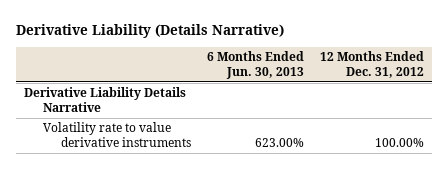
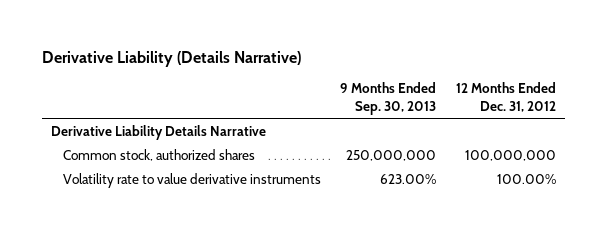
- | 6 Months Ended Jun. 30, 2013 | 12 Months Ended Dec. 31, 2012
+ | 9 Months Ended Sep. 30, 2013 | 12 Months Ended Dec. 31, 2012
+ Common stock, authorized shares | 250,000,000 | 100,000,000

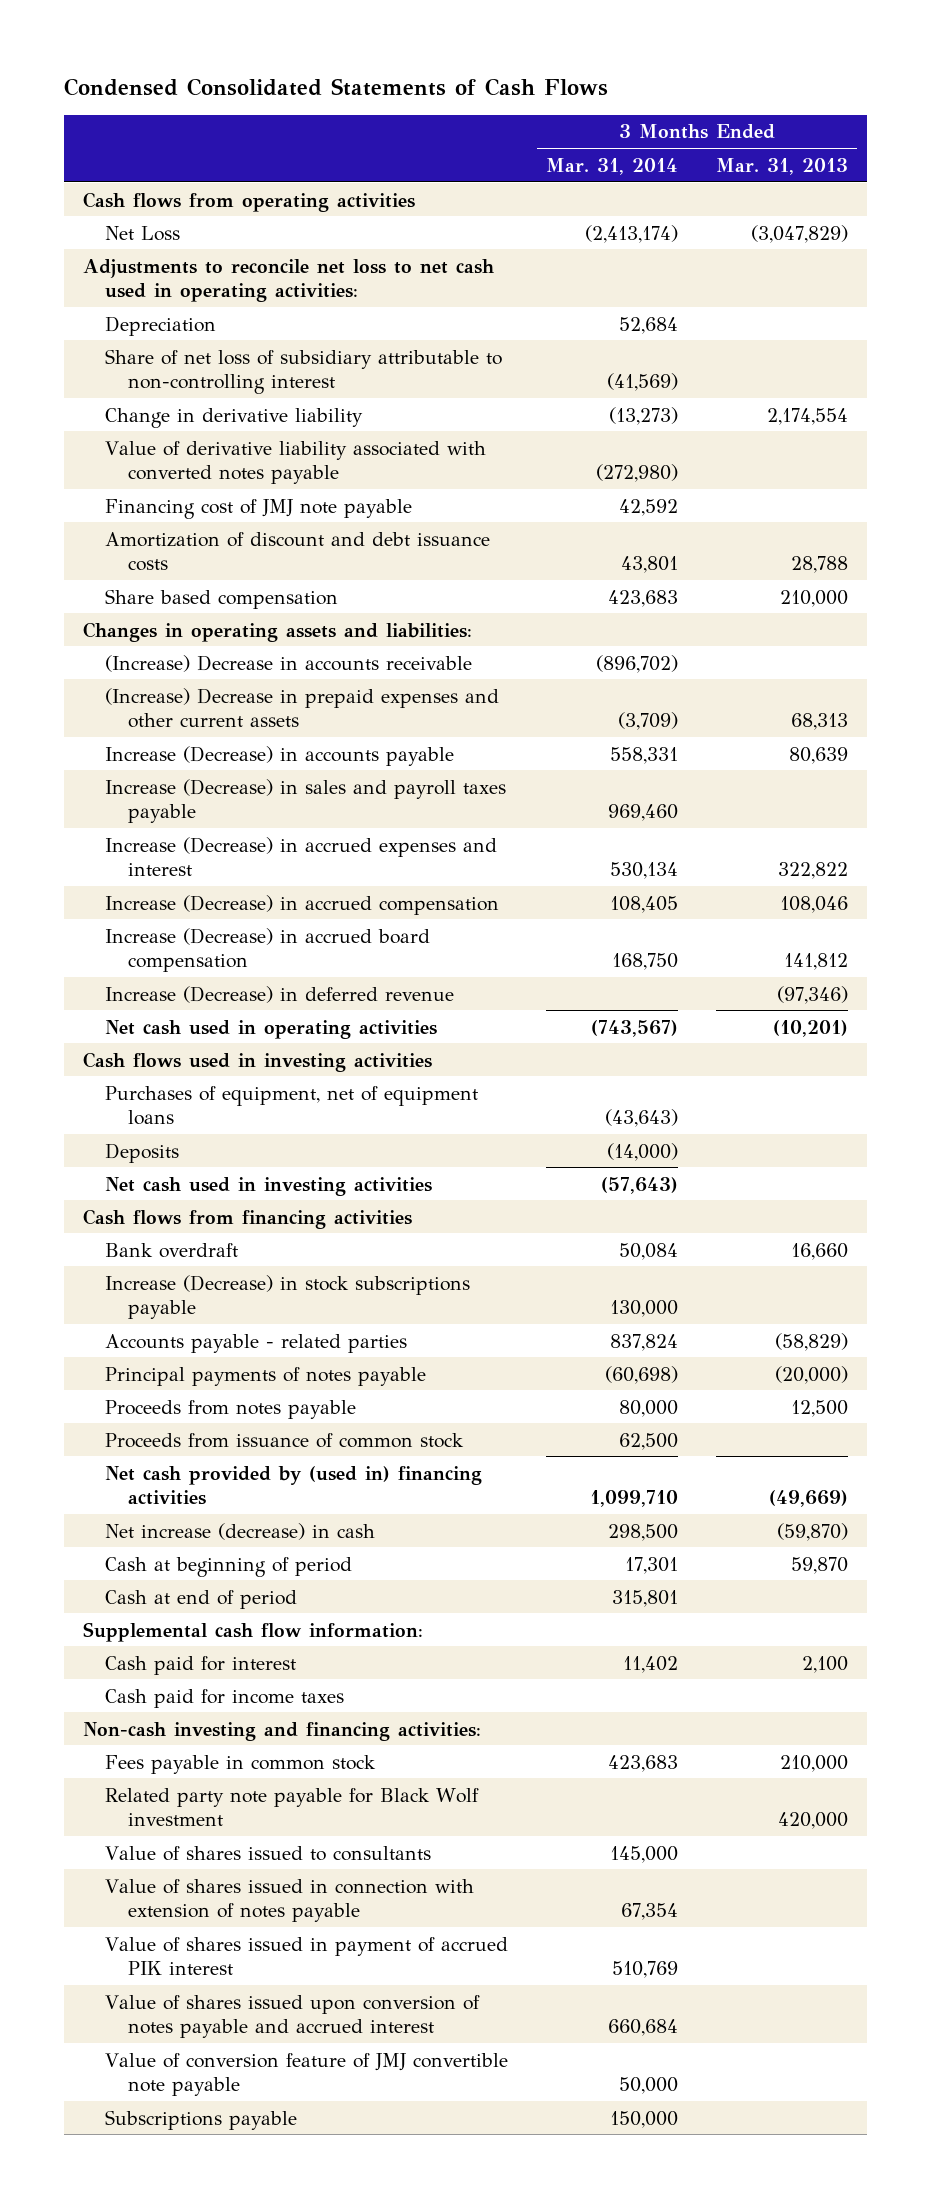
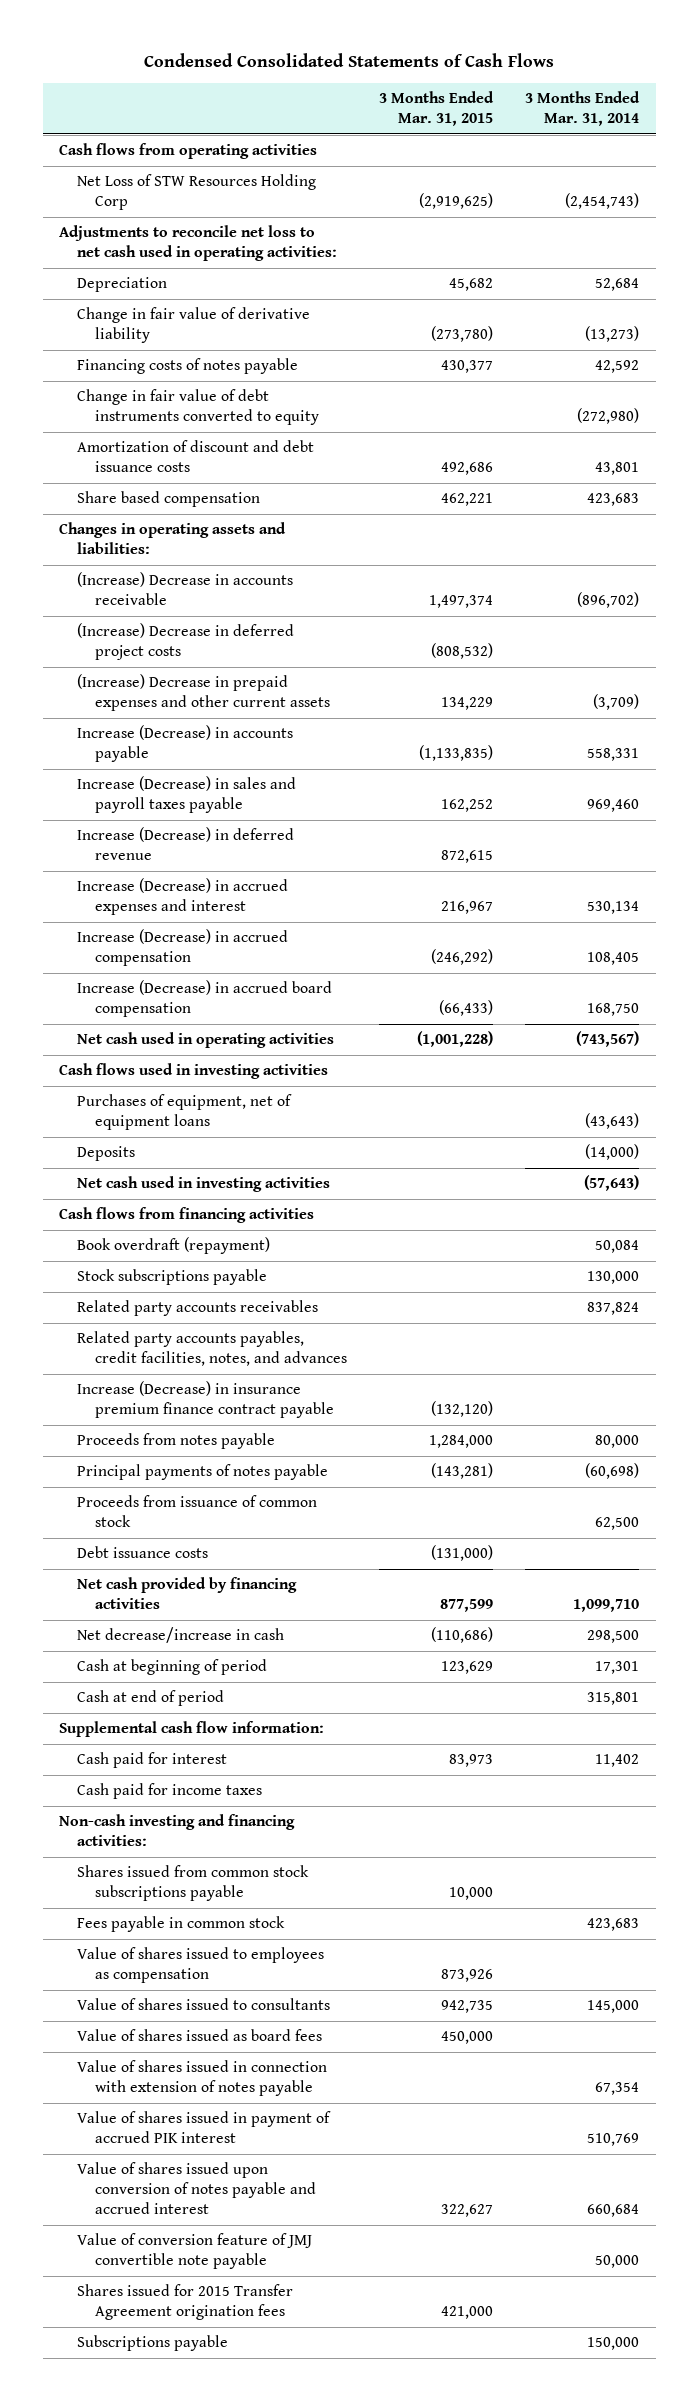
- | 3 Months Ended Mar. 31, 2014 | 3 Months Ended Mar. 31, 2013
+ | 3 Months Ended Mar. 31, 2015 | 3 Months Ended Mar. 31, 2014
- Net Loss | (2,413,174) | (3,047,829)
+ Net Loss of STW Resources Holding Corp | (2,919,625) | (2,454,743)
- Share of net loss of subsidiary attributable to non-controlling interest | (41,569) |
- Change in derivative liability | (13,273) | 2,174,554
- Value of derivative liability associated with converted notes payable | (272,980) |
- Financing cost of JMJ note payable | 42,592 |
+ Change in fair value of derivative liability | (273,780) | (13,273)
+ Financing costs of notes payable | 430,377 | 42,592
+ Change in fair value of debt instruments converted to equity | | (272,980)
+ (Increase) Decrease in deferred project costs | (808,532) |
moved up: Increase (Decrease) in deferred revenue | 872,615 |
- Bank overdraft | 50,084 | 16,660
- Increase (Decrease) in stock subscriptions payable | 130,000 |
- Accounts payable - related parties | 837,824 | (58,829)
+ Book overdraft (repayment) | | 50,084
+ Stock subscriptions payable | | 130,000
+ Related party accounts receivables | | 837,824
+ Related party accounts payables, credit facilities, notes, and advances
+ Increase (Decrease) in insurance premium finance contract payable | (132,120) |
moved down: Principal payments of notes payable | (143,281) | (60,698)
- Net cash provided by (used in) financing activities | 1,099,710 | (49,669)
- Net increase (decrease) in cash | 298,500 | (59,870)
+ Debt issuance costs | (131,000) |
+ Net cash provided by financing activities | 877,599 | 1,099,710
+ Net decrease/increase in cash | (110,686) | 298,500
+ Shares issued from common stock subscriptions payable | 10,000 |
- Related party note payable for Black Wolf investment | | 420,000
+ Value of shares issued to employees as compensation | 873,926 |
+ Value of shares issued as board fees | 450,000 |
+ Shares issued for 2015 Transfer Agreement origination fees | 421,000 |

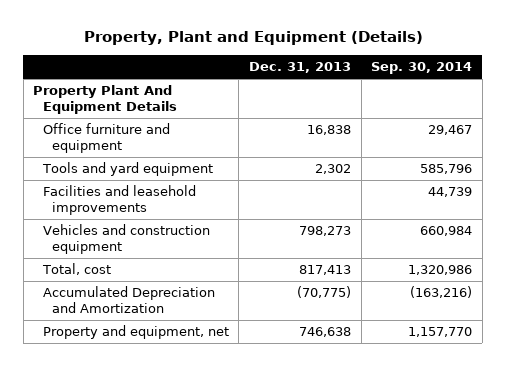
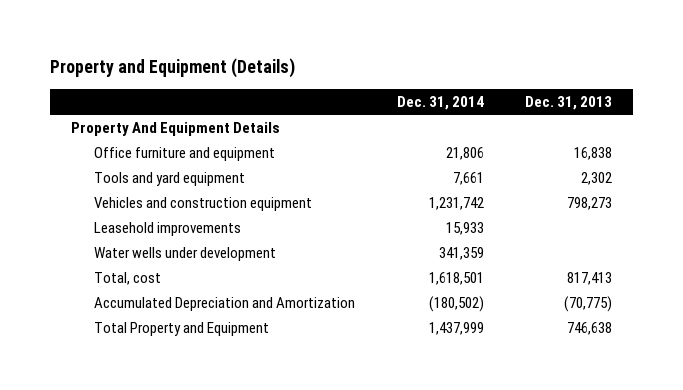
- Property, Plant and Equipment (Details)
+ Property and Equipment (Details)
- | Dec. 31, 2013 | Sep. 30, 2014
+ | Dec. 31, 2014 | Dec. 31, 2013
- Property Plant And Equipment Details
+ Property And Equipment Details
- Facilities and leasehold improvements | | 44,739
+ Leasehold improvements | 15,933 |
+ Water wells under development | 341,359 |
- Property and equipment, net | 746,638 | 1,157,770
+ Total Property and Equipment | 1,437,999 | 746,638

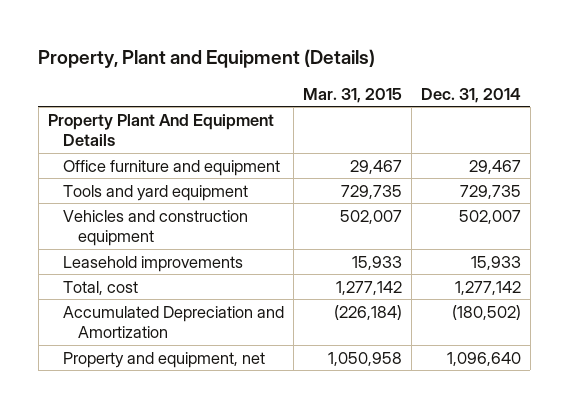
- Property and Equipment (Details)
+ Property, Plant and Equipment (Details)
- | Dec. 31, 2014 | Dec. 31, 2013
+ | Mar. 31, 2015 | Dec. 31, 2014
- Property And Equipment Details
- Office furniture and equipment | 21,806 | 16,838
- Tools and yard equipment | 7,661 | 2,302
- Vehicles and construction equipment | 1,231,742 | 798,273
+ Property Plant And Equipment Details
+ Office furniture and equipment | 29,467 | 29,467
+ Tools and yard equipment | 729,735 | 729,735
+ Vehicles and construction equipment | 502,007 | 502,007
- Water wells under development | 341,359 |
- Total, cost | 1,618,501 | 817,413
+ Total, cost | 1,277,142 | 1,277,142
- Total Property and Equipment | 1,437,999 | 746,638
+ Property and equipment, net | 1,050,958 | 1,096,640

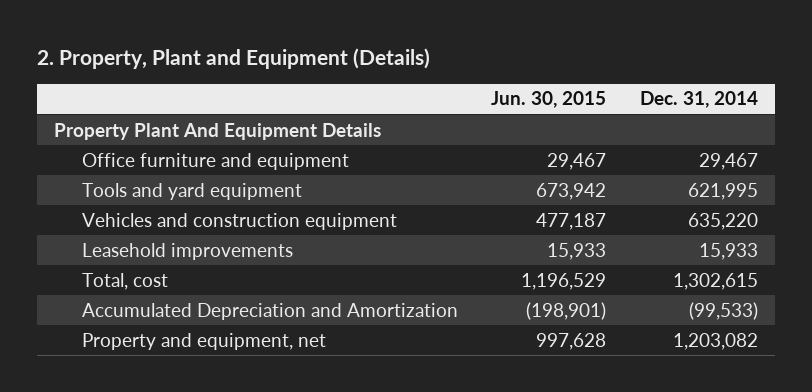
- Property, Plant and Equipment (Details)
+ 2. Property, Plant and Equipment (Details)
- | Mar. 31, 2015 | Dec. 31, 2014
+ | Jun. 30, 2015 | Dec. 31, 2014
- Tools and yard equipment | 729,735 | 729,735
- Vehicles and construction equipment | 502,007 | 502,007
+ Tools and yard equipment | 673,942 | 621,995
+ Vehicles and construction equipment | 477,187 | 635,220
- Total, cost | 1,277,142 | 1,277,142
- Accumulated Depreciation and Amortization | (226,184) | (180,502)
- Property and equipment, net | 1,050,958 | 1,096,640
+ Total, cost | 1,196,529 | 1,302,615
+ Accumulated Depreciation and Amortization | (198,901) | (99,533)
+ Property and equipment, net | 997,628 | 1,203,082

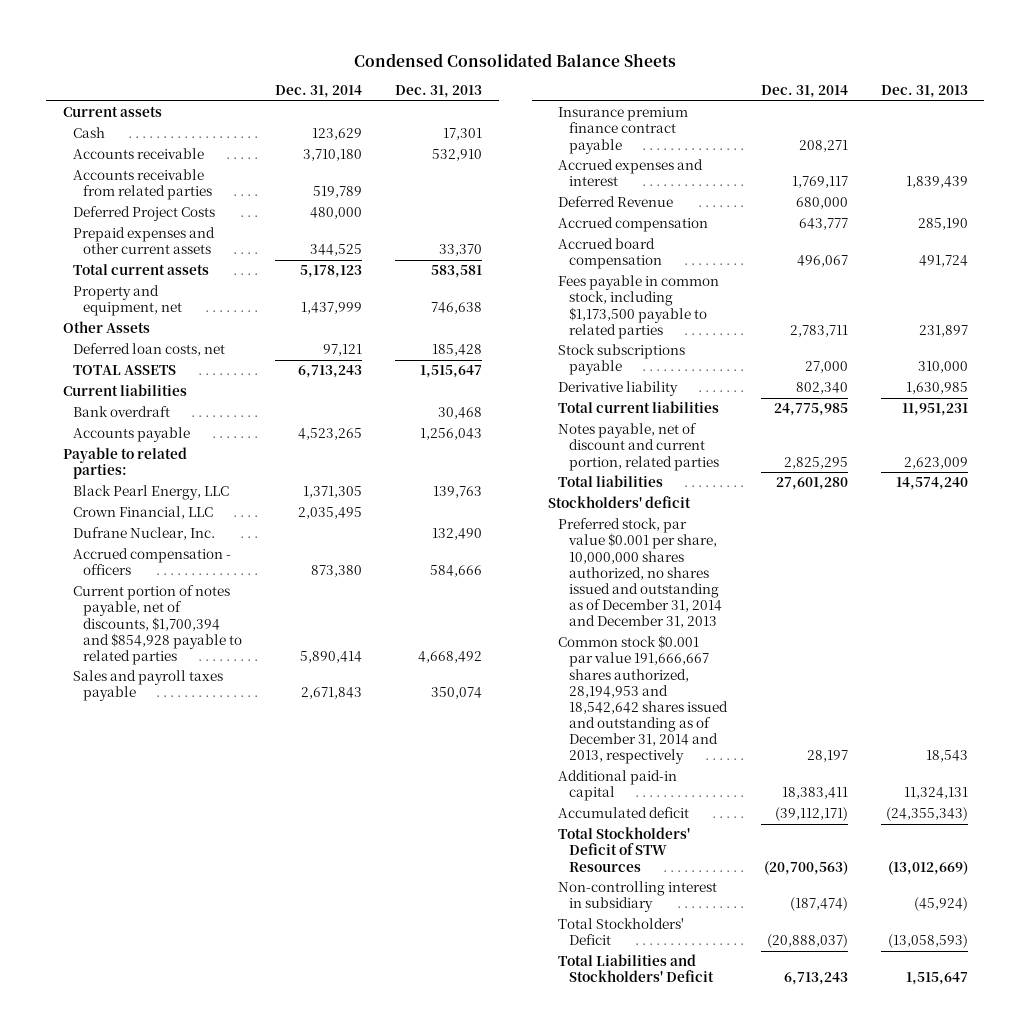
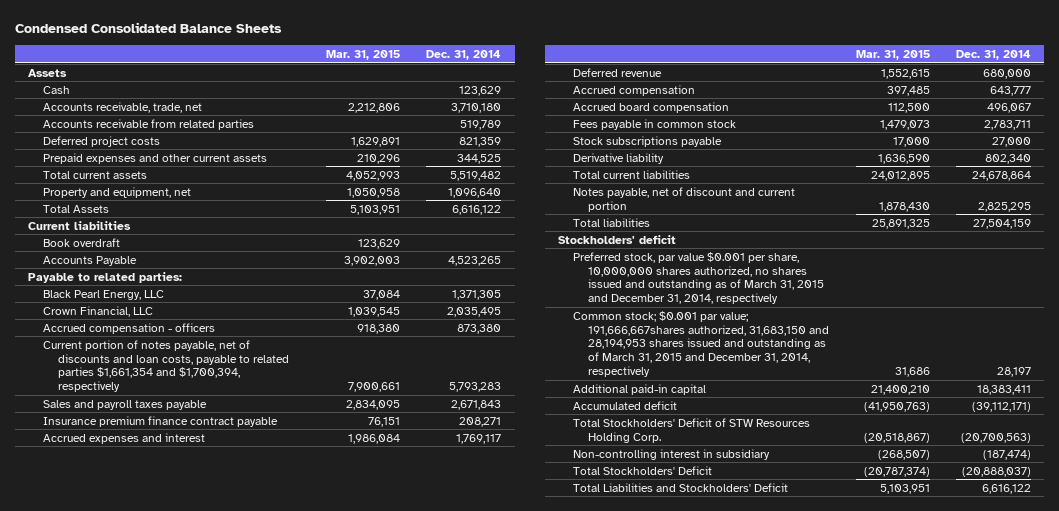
- | Dec. 31, 2014 | Dec. 31, 2013
+ | Mar. 31, 2015 | Dec. 31, 2014
- Current assets
+ Assets
- Accounts receivable | 3,710,180 | 532,910
+ Accounts receivable, trade, net | 2,212,806 | 3,710,180
- Deferred Project Costs | 480,000 |
+ Deferred project costs | 1,629,891 | 821,359
- Total current assets | 5,178,123 | 583,581
- Property and equipment, net | 1,437,999 | 746,638
- Other Assets
- Deferred loan costs, net | 97,121 | 185,428
- TOTAL ASSETS | 6,713,243 | 1,515,647
+ Total current assets | 4,052,993 | 5,519,482
+ Property and equipment, net | 1,050,958 | 1,096,640
+ Total Assets | 5,103,951 | 6,616,122
- Bank overdraft | | 30,468
- Accounts payable | 4,523,265 | 1,256,043
+ Book overdraft | 123,629 |
+ Accounts Payable | 3,902,003 | 4,523,265
- Dufrane Nuclear, Inc. | | 132,490
- Current portion of notes payable, net of discounts, $1,700,394 and $854,928 payable to related parties | 5,890,414 | 4,668,492
+ Current portion of notes payable, net of discounts and loan costs, payable to related parties $1,661,354 and $1,700,394, respectively | 7,900,661 | 5,793,283
- Deferred Revenue | 680,000 |
+ Deferred revenue | 1,552,615 | 680,000
- Fees payable in common stock, including $1,173,500 payable to related parties | 2,783,711 | 231,897
+ Fees payable in common stock | 1,479,073 | 2,783,711
- Total current liabilities | 24,775,985 | 11,951,231
- Notes payable, net of discount and current portion, related parties | 2,825,295 | 2,623,009
- Total liabilities | 27,601,280 | 14,574,240
+ Total current liabilities | 24,012,895 | 24,678,864
+ Notes payable, net of discount and current portion | 1,878,430 | 2,825,295
+ Total liabilities | 25,891,325 | 27,504,159
- Preferred stock, par value $0.001 per share, 10,000,000 shares authorized, no shares issued and outstanding as of December 31, 2014 and December 31, 2013
- Common stock $0.001 par value 191,666,667 shares authorized, 28,194,953 and 18,542,642 shares issued and outstanding as of December 31, 2014 and 2013, respectively | 28,197 | 18,543
+ Preferred stock, par value $0.001 per share, 10,000,000 shares authorized, no shares issued and outstanding as of March 31, 2015 and December 31, 2014, respectively
+ Common stock; $0.001 par value; 191,666,667shares authorized, 31,683,150 and 28,194,953 shares issued and outstanding as of March 31, 2015 and December 31, 2014, respectively | 31,686 | 28,197
- Total Stockholders' Deficit of STW Resources | (20,700,563) | (13,012,669)
+ Total Stockholders' Deficit of STW Resources Holding Corp. | (20,518,867) | (20,700,563)
- Total Liabilities and Stockholders' Deficit | 6,713,243 | 1,515,647
+ Total Liabilities and Stockholders' Deficit | 5,103,951 | 6,616,122

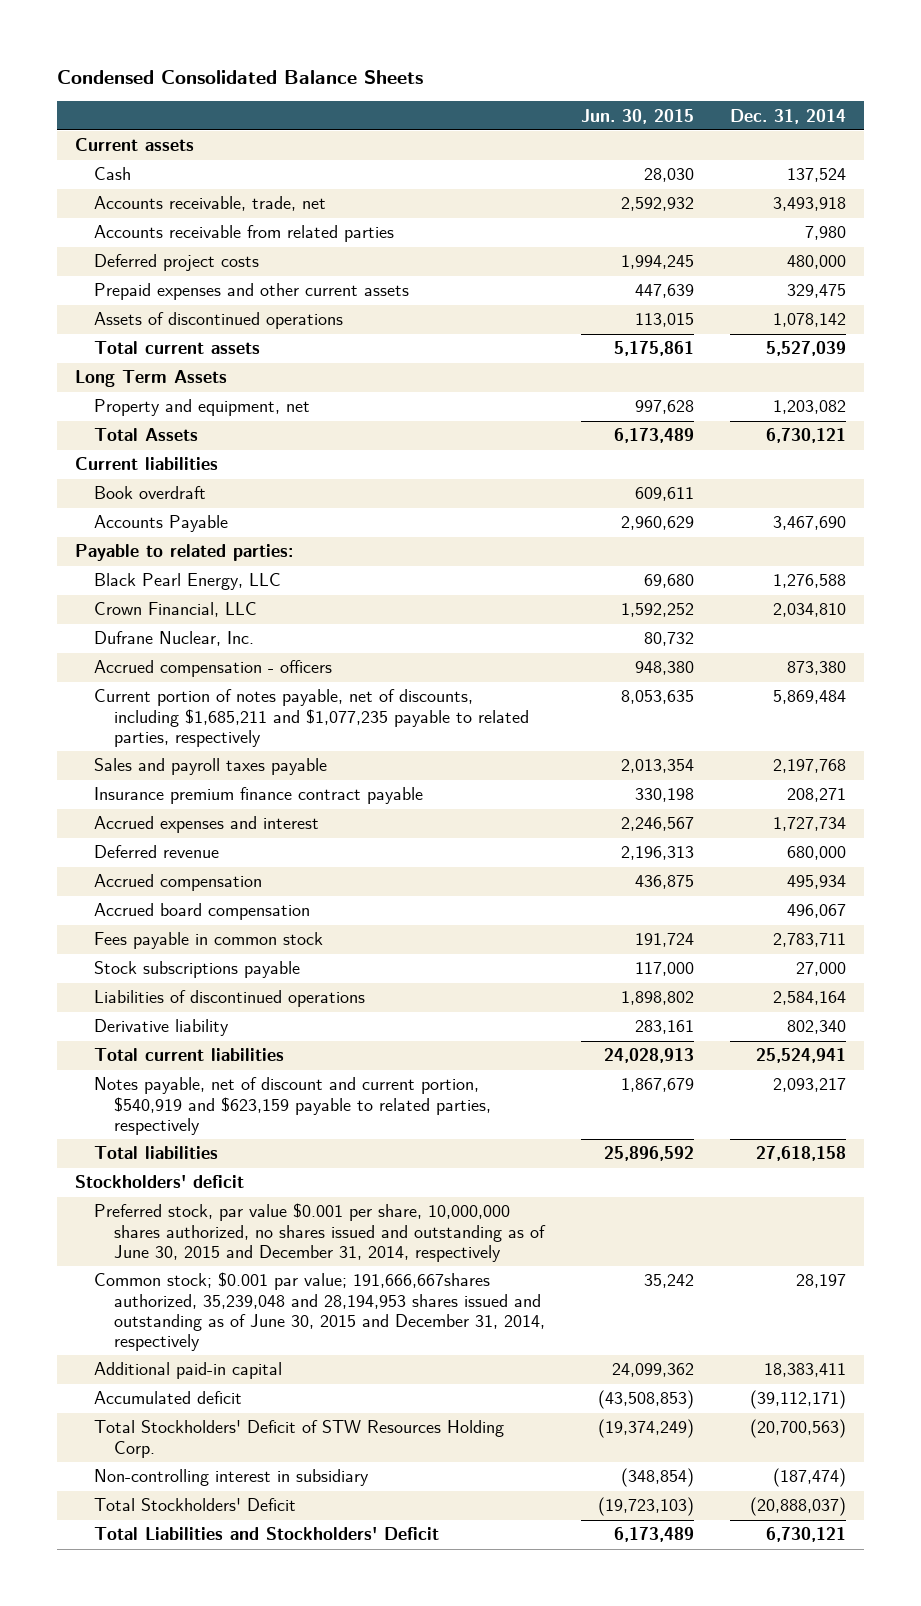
- | Mar. 31, 2015 | Dec. 31, 2014
+ | Jun. 30, 2015 | Dec. 31, 2014
- Assets
- Cash | | 123,629
- Accounts receivable, trade, net | 2,212,806 | 3,710,180
- Accounts receivable from related parties | | 519,789
- Deferred project costs | 1,629,891 | 821,359
- Prepaid expenses and other current assets | 210,296 | 344,525
- Total current assets | 4,052,993 | 5,519,482
- Property and equipment, net | 1,050,958 | 1,096,640
- Total Assets | 5,103,951 | 6,616,122
+ Current assets
+ Cash | 28,030 | 137,524
+ Accounts receivable, trade, net | 2,592,932 | 3,493,918
+ Accounts receivable from related parties | | 7,980
+ Deferred project costs | 1,994,245 | 480,000
+ Prepaid expenses and other current assets | 447,639 | 329,475
+ Assets of discontinued operations | 113,015 | 1,078,142
+ Total current assets | 5,175,861 | 5,527,039
+ Long Term Assets
+ Property and equipment, net | 997,628 | 1,203,082
+ Total Assets | 6,173,489 | 6,730,121
- Accounts Payable | 3,902,003 | 4,523,265
+ Accounts Payable | 2,960,629 | 3,467,690
- Black Pearl Energy, LLC | 37,084 | 1,371,305
- Crown Financial, LLC | 1,039,545 | 2,035,495
+ Black Pearl Energy, LLC | 69,680 | 1,276,588
+ Crown Financial, LLC | 1,592,252 | 2,034,810
+ Dufrane Nuclear, Inc. | 80,732 |
- Current portion of notes payable, net of discounts and loan costs, payable to related parties $1,661,354 and $1,700,394, respectively | 7,900,661 | 5,793,283
- Sales and payroll taxes payable | 2,834,095 | 2,671,843
+ Current portion of notes payable, net of discounts, including $1,685,211 and $1,077,235 payable to related parties, respectively | 8,053,635 | 5,869,484
+ Sales and payroll taxes payable | 2,013,354 | 2,197,768
- Accrued expenses and interest | 1,986,084 | 1,769,117
+ Accrued expenses and interest | 2,246,567 | 1,727,734
- Accrued compensation | 397,485 | 643,777
+ Accrued compensation | 436,875 | 495,934
+ Liabilities of discontinued operations | 1,898,802 | 2,584,164
- Total current liabilities | 24,012,895 | 24,678,864
- Notes payable, net of discount and current portion | 1,878,430 | 2,825,295
- Total liabilities | 25,891,325 | 27,504,159
+ Total current liabilities | 24,028,913 | 25,524,941
+ Notes payable, net of discount and current portion, $540,919 and $623,159 payable to related parties, respectively | 1,867,679 | 2,093,217
+ Total liabilities | 25,896,592 | 27,618,158
- Preferred stock, par value $0.001 per share, 10,000,000 shares authorized, no shares issued and outstanding as of March 31, 2015 and December 31, 2014, respectively
- Common stock; $0.001 par value; 191,666,667shares authorized, 31,683,150 and 28,194,953 shares issued and outstanding as of March 31, 2015 and December 31, 2014, respectively | 31,686 | 28,197
+ Preferred stock, par value $0.001 per share, 10,000,000 shares authorized, no shares issued and outstanding as of June 30, 2015 and December 31, 2014, respectively
+ Common stock; $0.001 par value; 191,666,667shares authorized, 35,239,048 and 28,194,953 shares issued and outstanding as of June 30, 2015 and December 31, 2014, respectively | 35,242 | 28,197
- Total Liabilities and Stockholders' Deficit | 5,103,951 | 6,616,122
+ Total Liabilities and Stockholders' Deficit | 6,173,489 | 6,730,121

